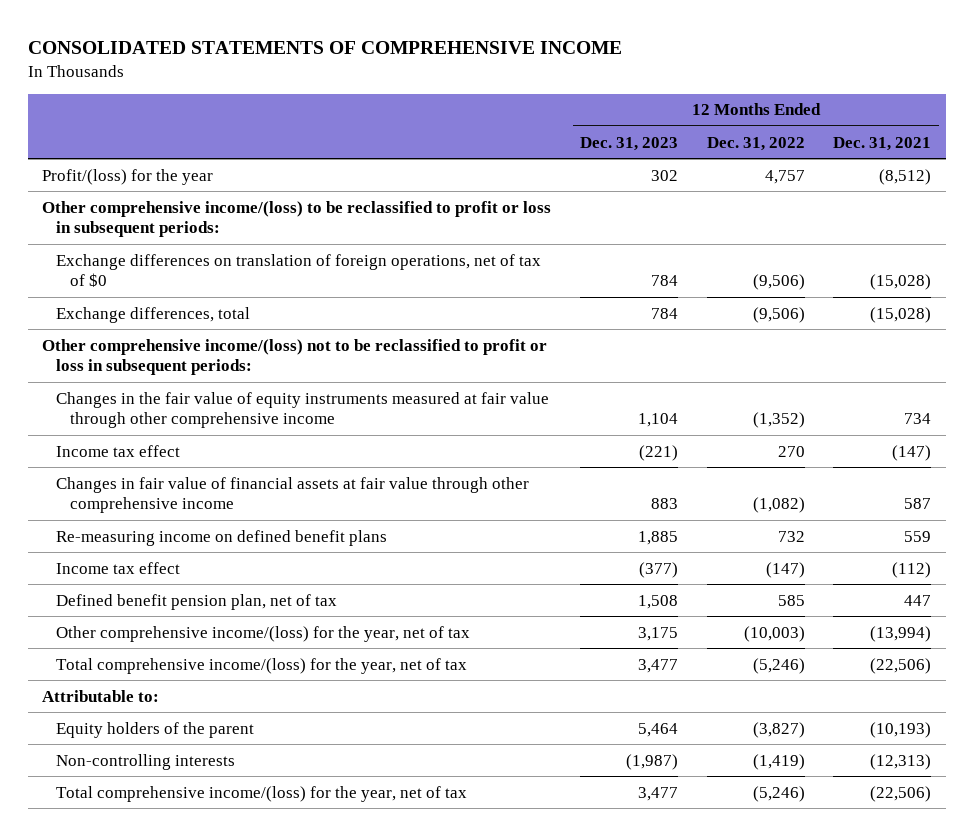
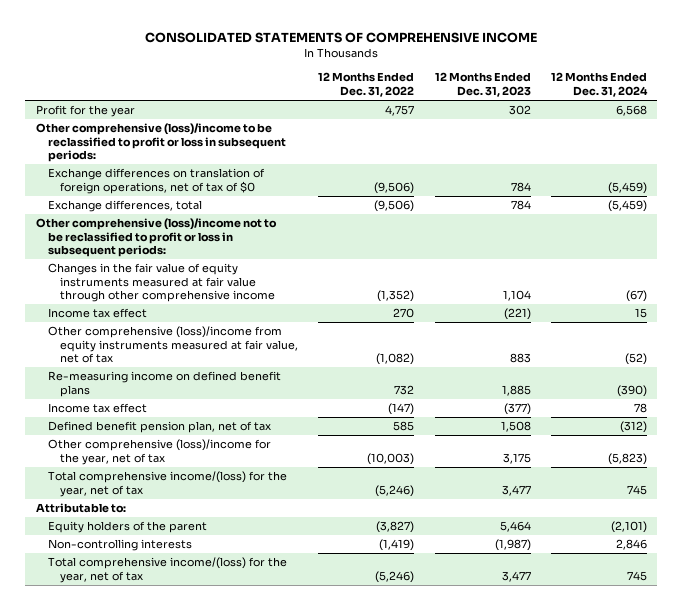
- | 12 Months Ended Dec. 31, 2023 | 12 Months Ended Dec. 31, 2022 | 12 Months Ended Dec. 31, 2021
+ | 12 Months Ended Dec. 31, 2022 | 12 Months Ended Dec. 31, 2023 | 12 Months Ended Dec. 31, 2024
- Profit/(loss) for the year | 302 | 4,757 | (8,512)
- Other comprehensive income/(loss) to be reclassified to profit or loss in subsequent periods:
+ Profit for the year | 4,757 | 302 | 6,568
+ Other comprehensive (loss)/income to be reclassified to profit or loss in subsequent periods:
- Other comprehensive income/(loss) not to be reclassified to profit or loss in subsequent periods:
+ Other comprehensive (loss)/income not to be reclassified to profit or loss in subsequent periods:
- Changes in fair value of financial assets at fair value through other comprehensive income | 883 | (1,082) | 587
+ Other comprehensive (loss)/income from equity instruments measured at fair value, net of tax | (1,082) | 883 | (52)
- Other comprehensive income/(loss) for the year, net of tax | 3,175 | (10,003) | (13,994)
+ Other comprehensive (loss)/income for the year, net of tax | (10,003) | 3,175 | (5,823)

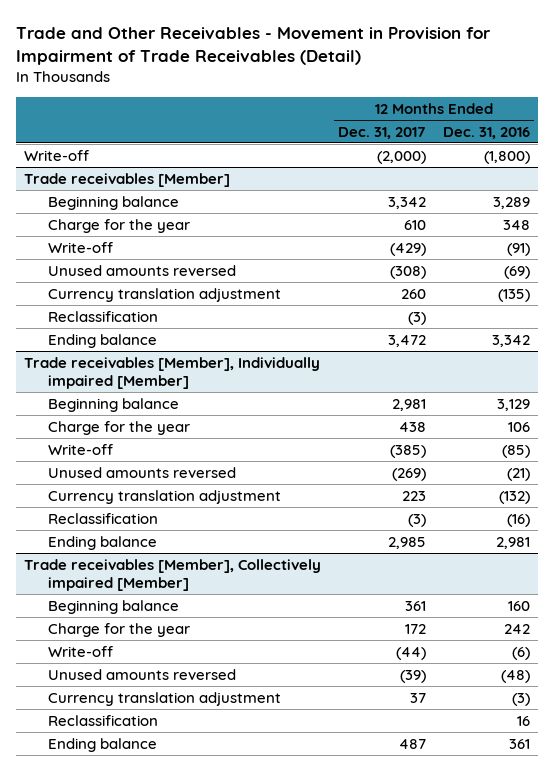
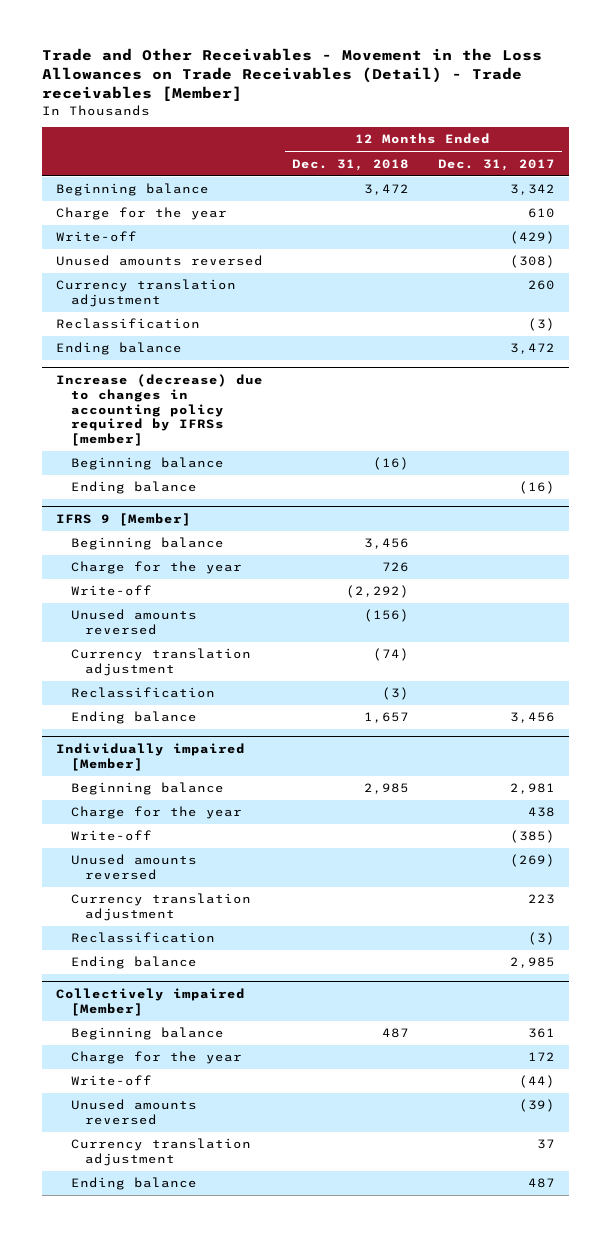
- Trade and Other Receivables - Movement in Provision for Impairment of Trade Receivables (Detail)
+ Trade and Other Receivables - Movement in the Loss Allowances on Trade Receivables (Detail) - Trade receivables [Member]
- | 12 Months Ended Dec. 31, 2017 | 12 Months Ended Dec. 31, 2016
+ | 12 Months Ended Dec. 31, 2018 | 12 Months Ended Dec. 31, 2017
- Write-off | (2,000) | (1,800)
- Trade receivables [Member]
- Trade receivables [Member], Individually impaired [Member]
+ Increase (decrease) due to changes in accounting policy required by IFRSs [member]
+ Beginning balance | (16) |
+ Ending balance | | (16)
+ IFRS 9 [Member]
+ Beginning balance | 3,456 |
+ Charge for the year | 726 |
+ Write-off | (2,292) |
+ Unused amounts reversed | (156) |
+ Currency translation adjustment | (74) |
+ Reclassification | (3) |
+ Ending balance | 1,657 | 3,456
+ Individually impaired [Member]
- Trade receivables [Member], Collectively impaired [Member]
+ Collectively impaired [Member]
- Reclassification | | 16

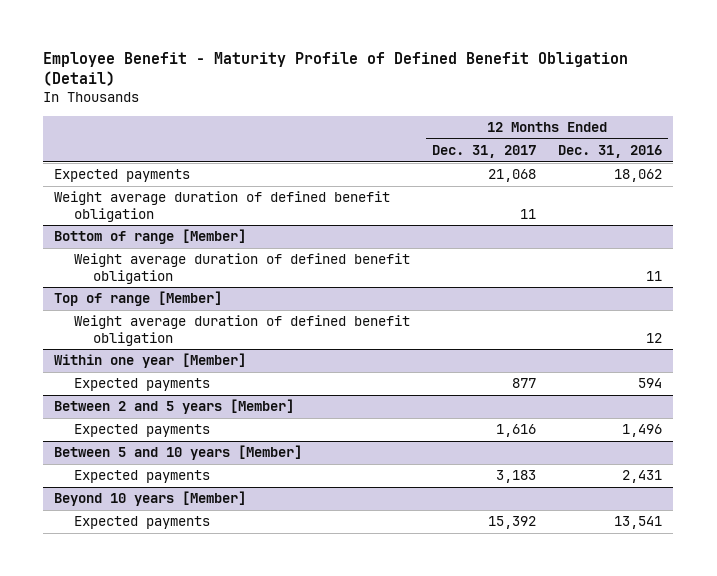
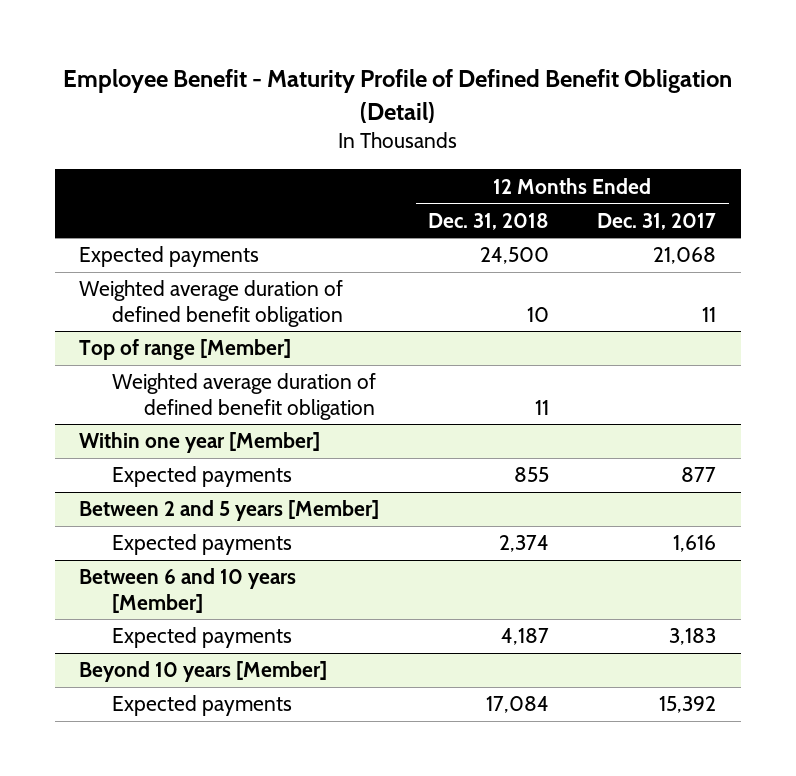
- | 12 Months Ended Dec. 31, 2017 | 12 Months Ended Dec. 31, 2016
+ | 12 Months Ended Dec. 31, 2018 | 12 Months Ended Dec. 31, 2017
- Weight average duration of defined benefit obligation | 11 |
- Bottom of range [Member]
- Weight average duration of defined benefit obligation | | 11
+ Weighted average duration of defined benefit obligation | 10 | 11
@ Top of range [Member]
- Weight average duration of defined benefit obligation | | 12
+ Weighted average duration of defined benefit obligation | 11 |
- Between 5 and 10 years [Member]
+ Between 6 and 10 years [Member]

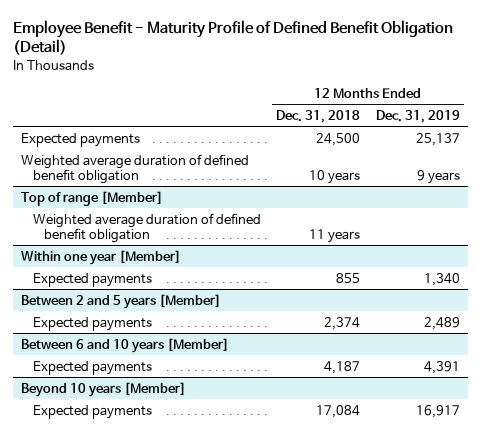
- | 12 Months Ended Dec. 31, 2018 | 12 Months Ended Dec. 31, 2017
+ | 12 Months Ended Dec. 31, 2018 | 12 Months Ended Dec. 31, 2019
- Weighted average duration of defined benefit obligation | 10 | 11
+ Weighted average duration of defined benefit obligation | 10 years | 9 years
@ Top of range [Member]
- Weighted average duration of defined benefit obligation | 11 |
+ Weighted average duration of defined benefit obligation | 11 years |

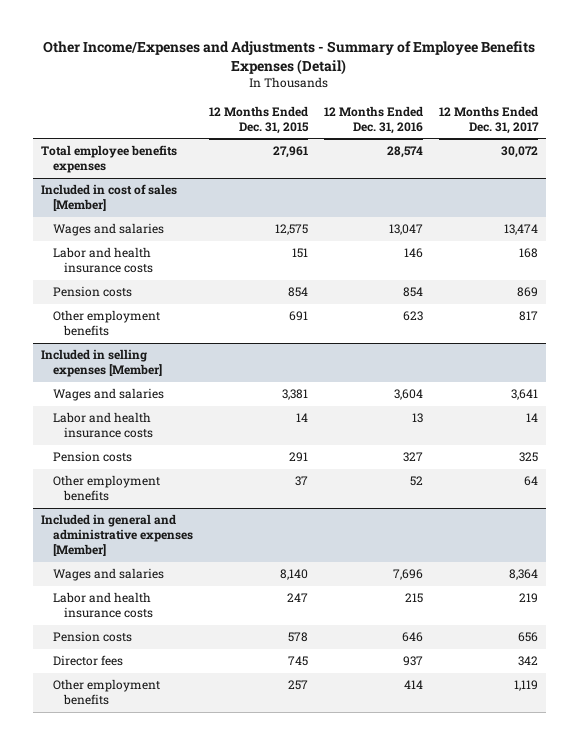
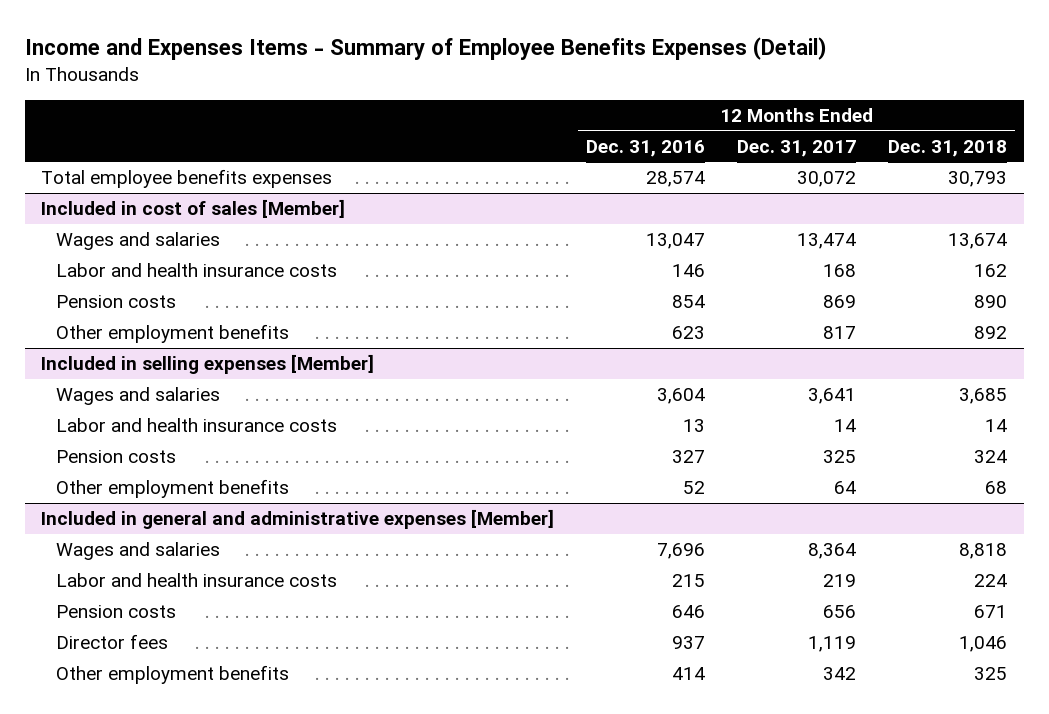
- Other Income/Expenses and Adjustments - Summary of Employee Benefits Expenses (Detail)
+ Income and Expenses Items - Summary of Employee Benefits Expenses (Detail)
- | 12 Months Ended Dec. 31, 2015 | 12 Months Ended Dec. 31, 2016 | 12 Months Ended Dec. 31, 2017
+ | 12 Months Ended Dec. 31, 2016 | 12 Months Ended Dec. 31, 2017 | 12 Months Ended Dec. 31, 2018
@ Included in general and administrative expenses [Member]
- Director fees | 745 | 937 | 342
- Other employment benefits | 257 | 414 | 1,119
+ Director fees | 937 | 1,119 | 1,046
+ Other employment benefits | 414 | 342 | 325

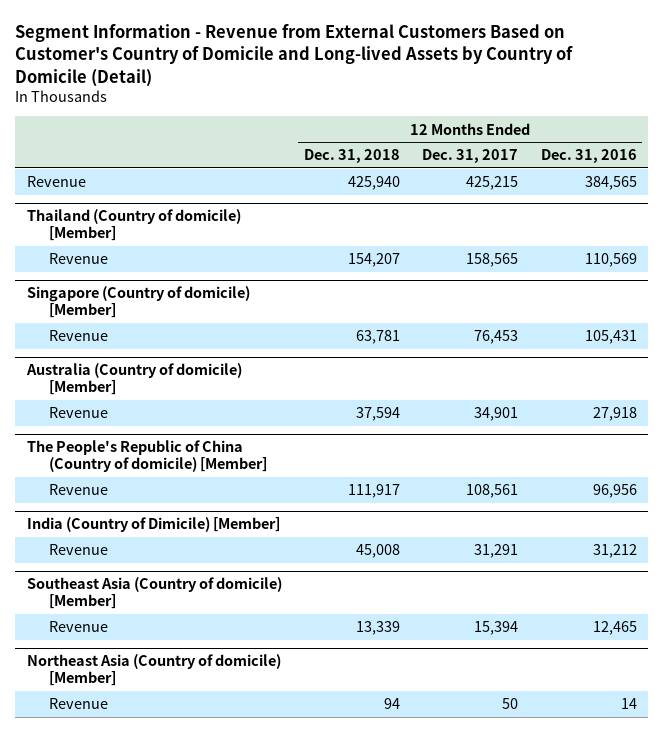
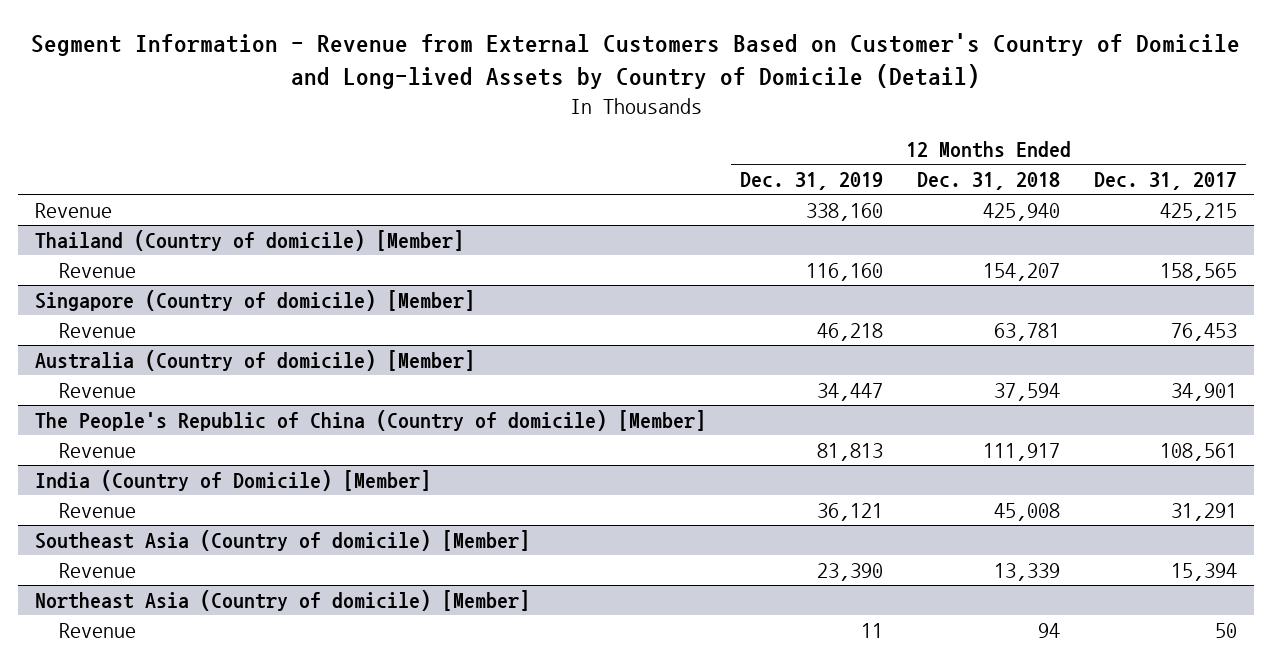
- | 12 Months Ended Dec. 31, 2018 | 12 Months Ended Dec. 31, 2017 | 12 Months Ended Dec. 31, 2016
+ | 12 Months Ended Dec. 31, 2019 | 12 Months Ended Dec. 31, 2018 | 12 Months Ended Dec. 31, 2017
- India (Country of Dimicile) [Member]
+ India (Country of Domicile) [Member]

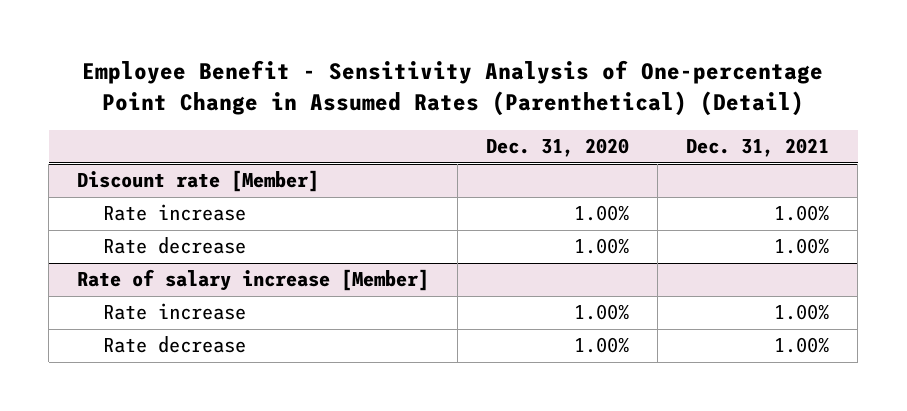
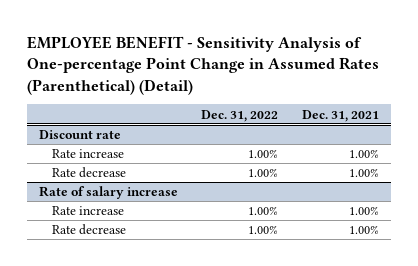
- Employee Benefit - Sensitivity Analysis of One-percentage Point Change in Assumed Rates (Parenthetical) (Detail)
+ EMPLOYEE BENEFIT - Sensitivity Analysis of One-percentage Point Change in Assumed Rates (Parenthetical) (Detail)
- | Dec. 31, 2020 | Dec. 31, 2021
+ | Dec. 31, 2022 | Dec. 31, 2021
- Discount rate [Member]
+ Discount rate
- Rate of salary increase [Member]
+ Rate of salary increase

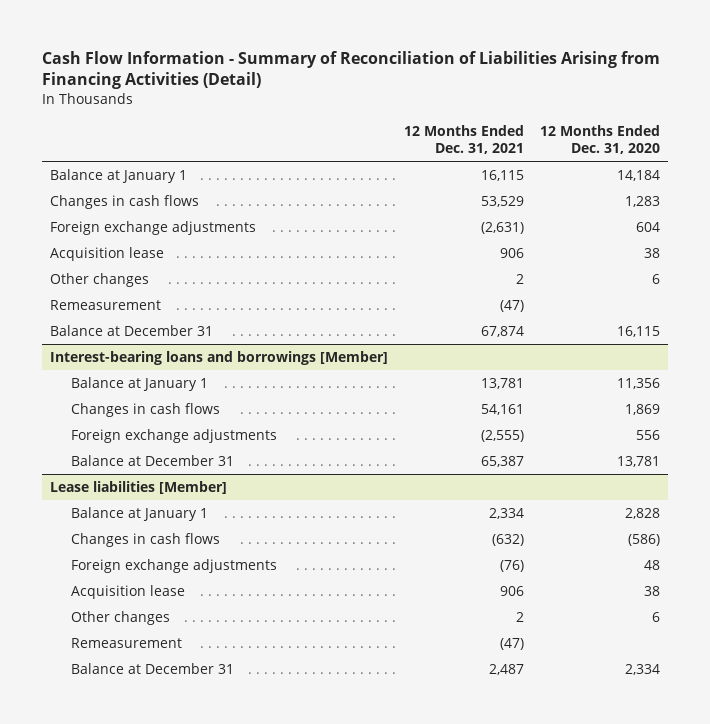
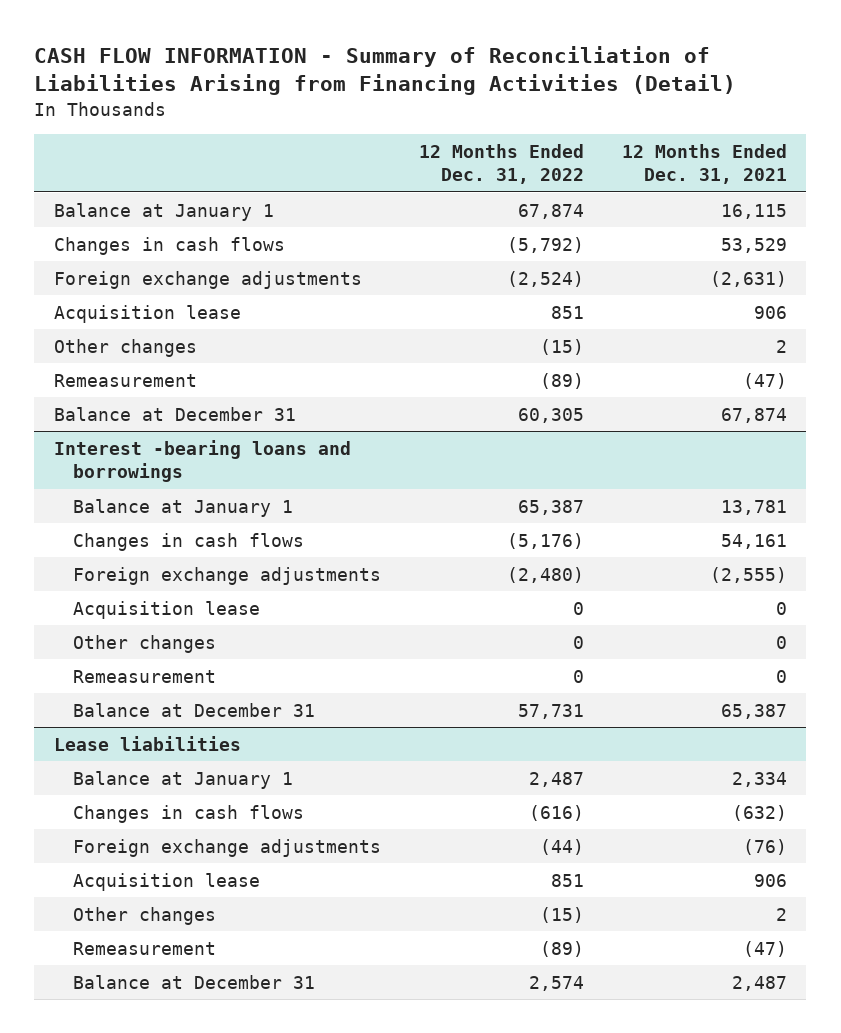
- Cash Flow Information - Summary of Reconciliation of Liabilities Arising from Financing Activities (Detail)
+ CASH FLOW INFORMATION - Summary of Reconciliation of Liabilities Arising from Financing Activities (Detail)
- | 12 Months Ended Dec. 31, 2021 | 12 Months Ended Dec. 31, 2020
+ | 12 Months Ended Dec. 31, 2022 | 12 Months Ended Dec. 31, 2021
- Interest-bearing loans and borrowings [Member]
+ Interest -bearing loans and borrowings
+ Acquisition lease | 0 | 0
+ Other changes | 0 | 0
+ Remeasurement | 0 | 0
- Lease liabilities [Member]
+ Lease liabilities

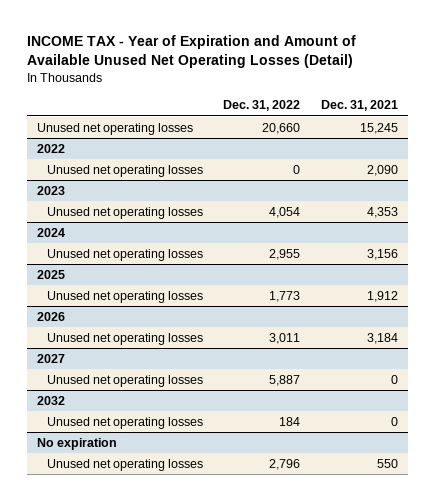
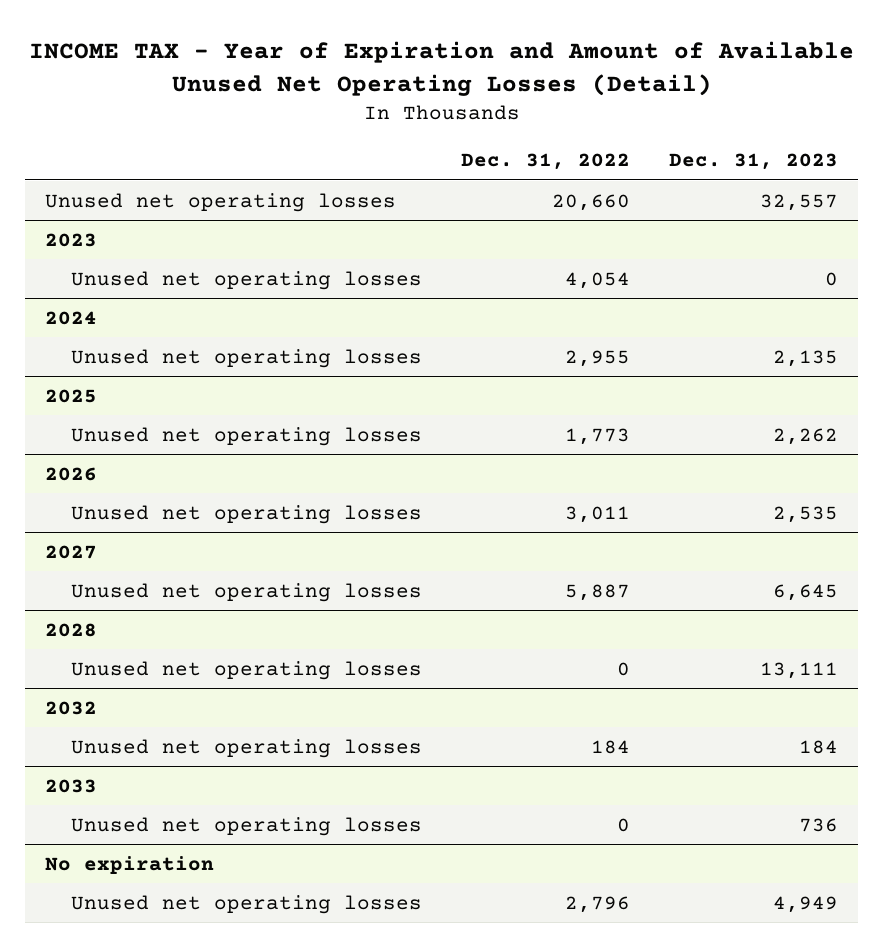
- | Dec. 31, 2022 | Dec. 31, 2021
+ | Dec. 31, 2022 | Dec. 31, 2023
- 2022
- Unused net operating losses | 0 | 2,090
+ 2028
+ Unused net operating losses | 0 | 13,111
+ 2033
+ Unused net operating losses | 0 | 736

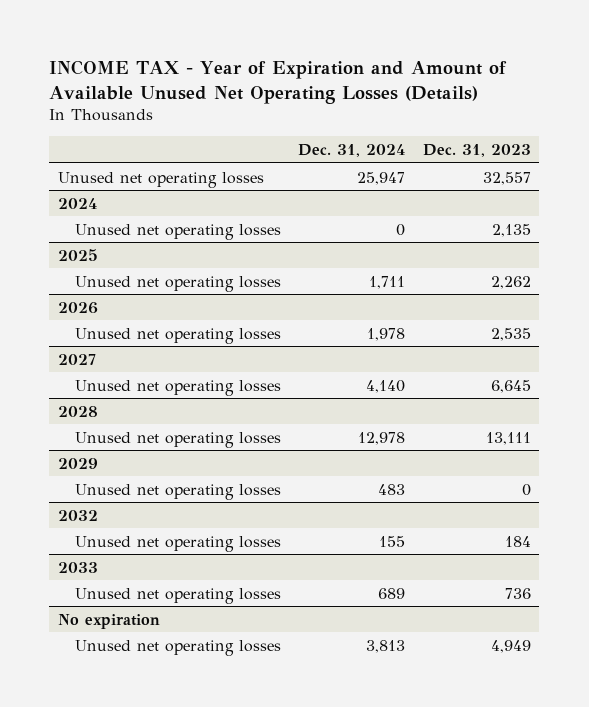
- INCOME TAX - Year of Expiration and Amount of Available Unused Net Operating Losses (Detail)
+ INCOME TAX - Year of Expiration and Amount of Available Unused Net Operating Losses (Details)
- | Dec. 31, 2022 | Dec. 31, 2023
+ | Dec. 31, 2024 | Dec. 31, 2023
- 2023
- Unused net operating losses | 4,054 | 0
+ 2029
+ Unused net operating losses | 483 | 0

